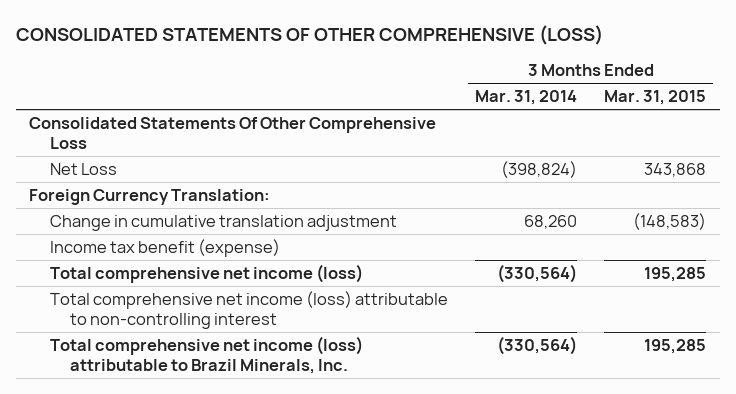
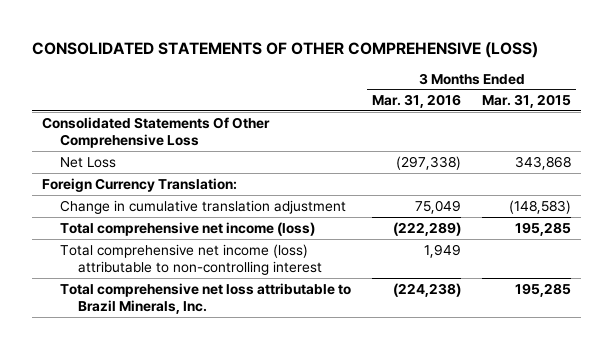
- | 3 Months Ended Mar. 31, 2014 | 3 Months Ended Mar. 31, 2015
+ | 3 Months Ended Mar. 31, 2016 | 3 Months Ended Mar. 31, 2015
- Income tax benefit (expense)
- Total comprehensive net income (loss) attributable to Brazil Minerals, Inc. | (330,564) | 195,285
+ Total comprehensive net loss attributable to Brazil Minerals, Inc. | (224,238) | 195,285

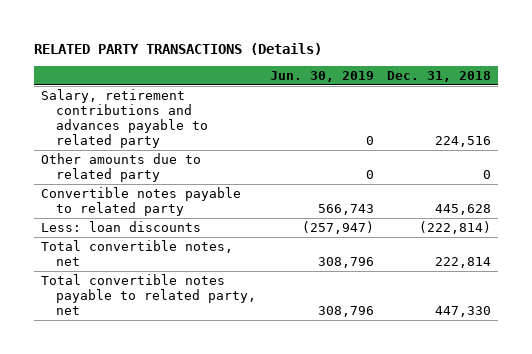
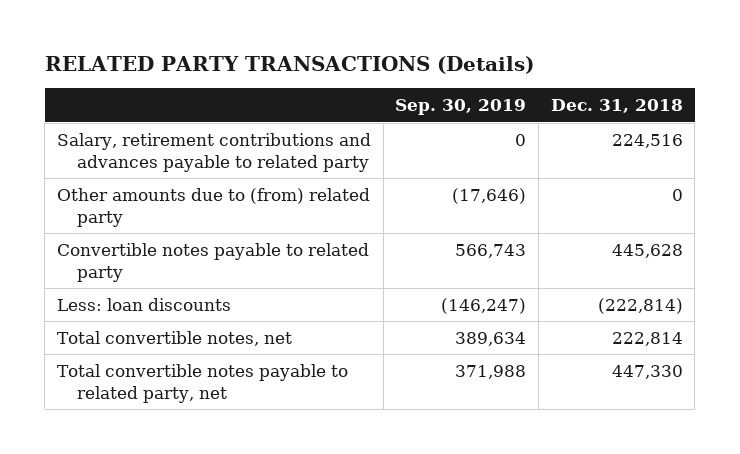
- | Jun. 30, 2019 | Dec. 31, 2018
+ | Sep. 30, 2019 | Dec. 31, 2018
- Other amounts due to related party | 0 | 0
+ Other amounts due to (from) related party | (17,646) | 0

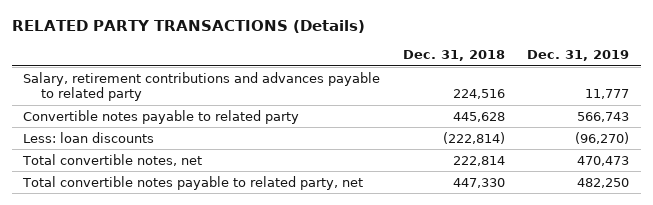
- | Sep. 30, 2019 | Dec. 31, 2018
+ | Dec. 31, 2018 | Dec. 31, 2019
- Other amounts due to (from) related party | (17,646) | 0

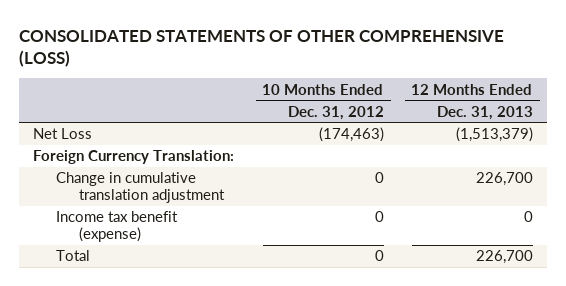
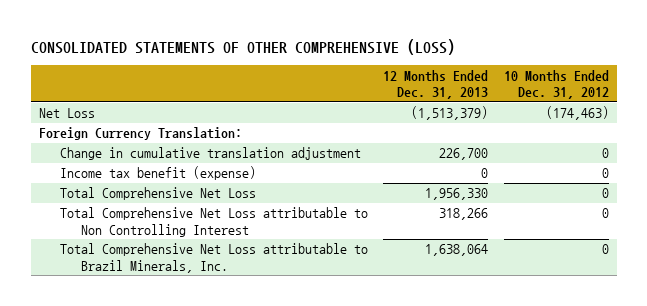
- | 10 Months Ended Dec. 31, 2012 | 12 Months Ended Dec. 31, 2013
+ | 12 Months Ended Dec. 31, 2013 | 10 Months Ended Dec. 31, 2012
- Total | 0 | 226,700
+ Total Comprehensive Net Loss | 1,956,330 | 0
+ Total Comprehensive Net Loss attributable to Non Controlling Interest | 318,266 | 0
+ Total Comprehensive Net Loss attributable to Brazil Minerals, Inc. | 1,638,064 | 0

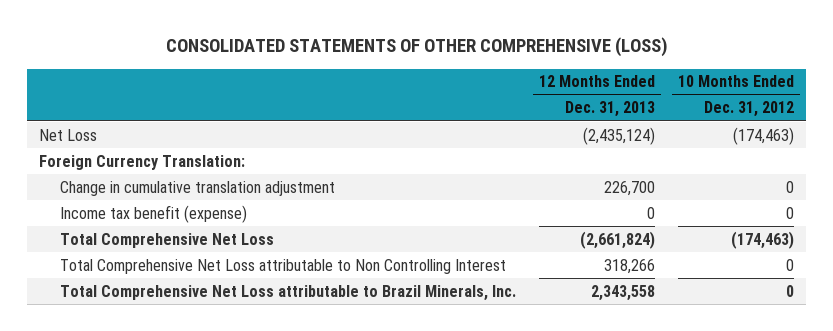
- Net Loss | (1,513,379) | (174,463)
+ Net Loss | (2,435,124) | (174,463)
- Total Comprehensive Net Loss | 1,956,330 | 0
+ Total Comprehensive Net Loss | (2,661,824) | (174,463)
- Total Comprehensive Net Loss attributable to Brazil Minerals, Inc. | 1,638,064 | 0
+ Total Comprehensive Net Loss attributable to Brazil Minerals, Inc. | 2,343,558 | 0

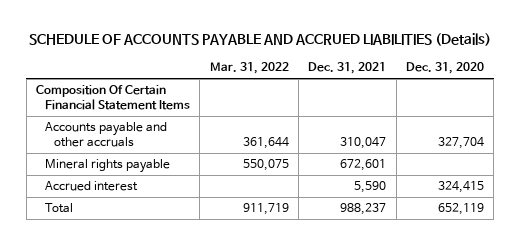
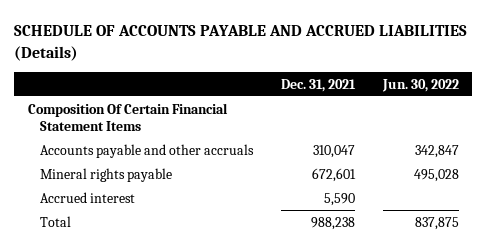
- | Mar. 31, 2022 | Dec. 31, 2021 | Dec. 31, 2020
+ | Dec. 31, 2021 | Jun. 30, 2022
- Total | 911,719 | 988,237 | 652,119
+ Total | 988,238 | 837,875

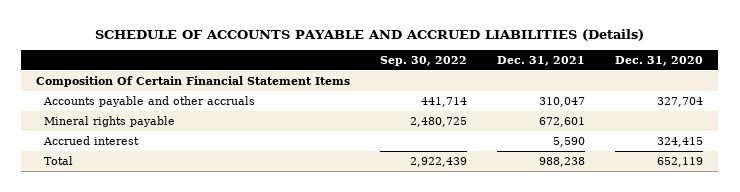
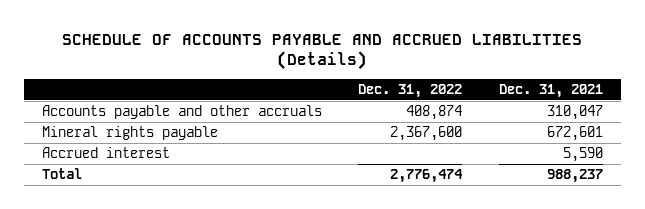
- | Sep. 30, 2022 | Dec. 31, 2021 | Dec. 31, 2020
+ | Dec. 31, 2022 | Dec. 31, 2021
- Composition Of Certain Financial Statement Items
- Total | 2,922,439 | 988,238 | 652,119
+ Total | 2,776,474 | 988,237

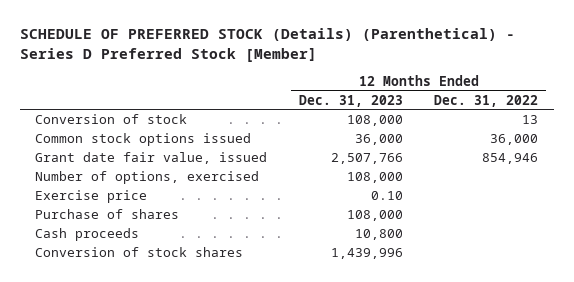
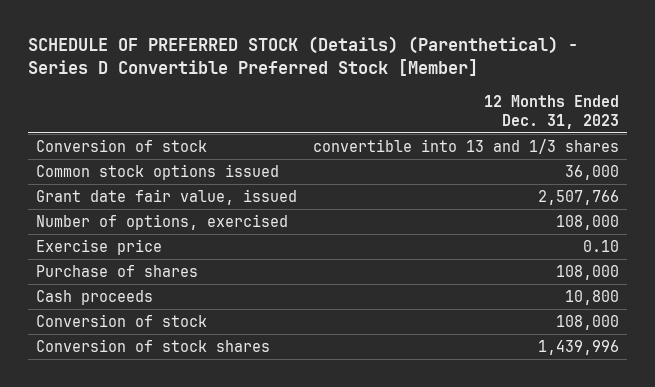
- SCHEDULE OF PREFERRED STOCK (Details) (Parenthetical) - Series D Preferred Stock [Member]
+ SCHEDULE OF PREFERRED STOCK (Details) (Parenthetical) - Series D Convertible Preferred Stock [Member]
- | 12 Months Ended Dec. 31, 2023 | 12 Months Ended Dec. 31, 2022
+ | 12 Months Ended Dec. 31, 2023
+ Conversion of stock | convertible into 13 and 1/3 shares
moved down: Conversion of stock | 108,000

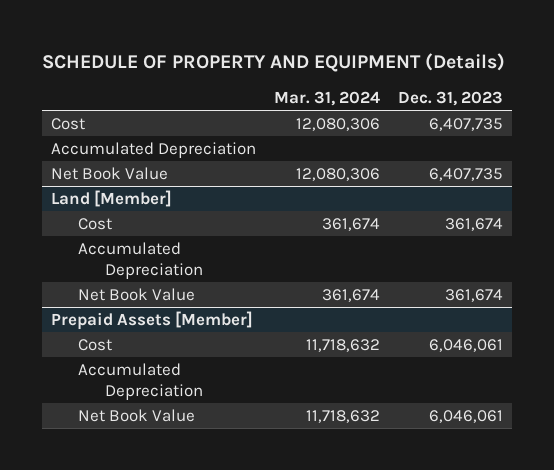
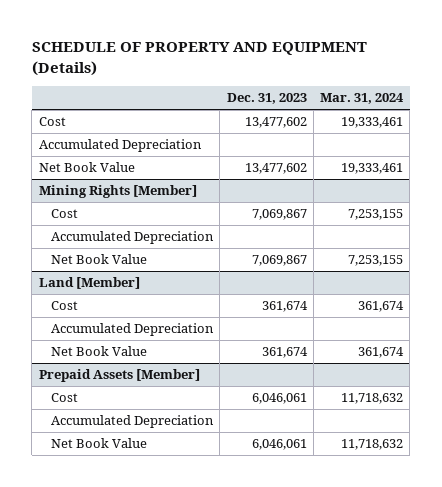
- | Mar. 31, 2024 | Dec. 31, 2023
+ | Dec. 31, 2023 | Mar. 31, 2024
- Cost | 12,080,306 | 6,407,735
+ Cost | 13,477,602 | 19,333,461
- Net Book Value | 12,080,306 | 6,407,735
+ Net Book Value | 13,477,602 | 19,333,461
+ Mining Rights [Member]
+ Cost | 7,069,867 | 7,253,155
+ Accumulated Depreciation
+ Net Book Value | 7,069,867 | 7,253,155

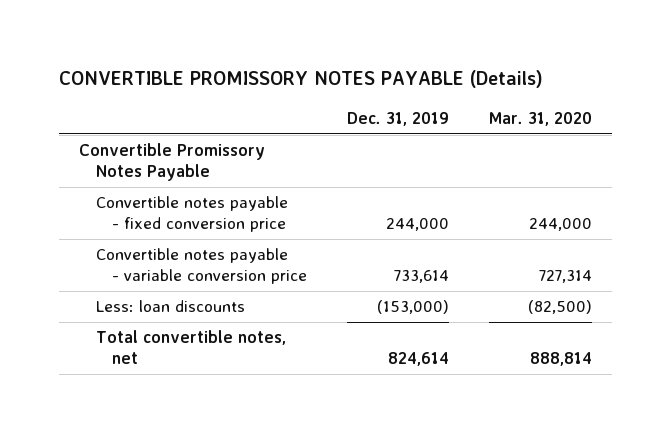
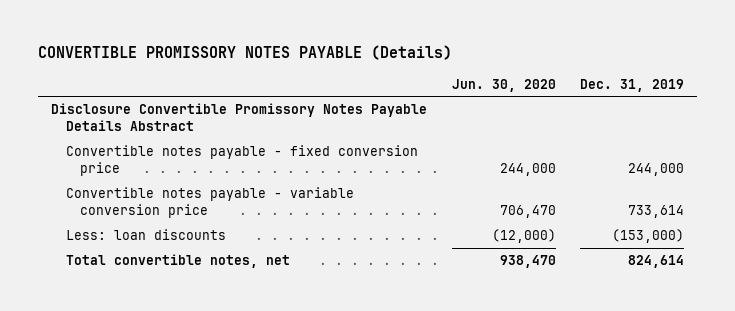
- | Dec. 31, 2019 | Mar. 31, 2020
+ | Jun. 30, 2020 | Dec. 31, 2019
- Convertible Promissory Notes Payable
+ Disclosure Convertible Promissory Notes Payable Details Abstract

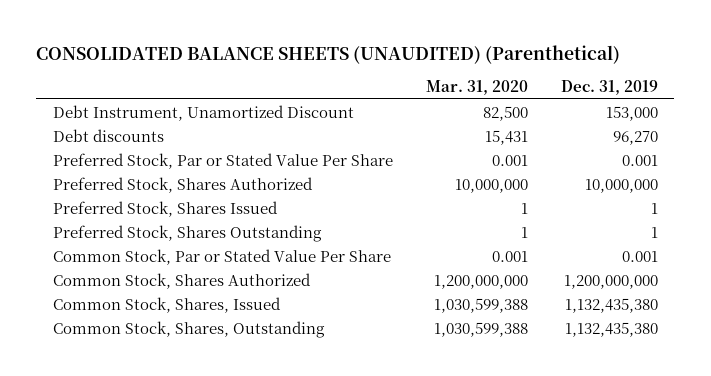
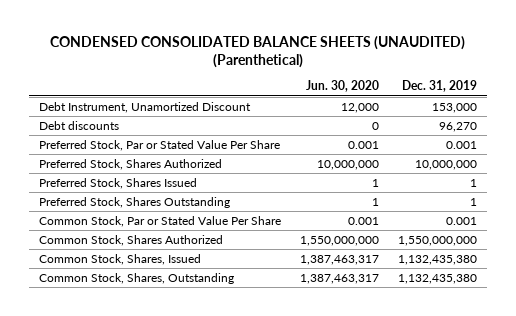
- CONSOLIDATED BALANCE SHEETS (UNAUDITED) (Parenthetical)
+ CONDENSED CONSOLIDATED BALANCE SHEETS (UNAUDITED) (Parenthetical)
- | Mar. 31, 2020 | Dec. 31, 2019
+ | Jun. 30, 2020 | Dec. 31, 2019
- Common Stock, Shares Authorized | 1,200,000,000 | 1,200,000,000
+ Common Stock, Shares Authorized | 1,550,000,000 | 1,550,000,000

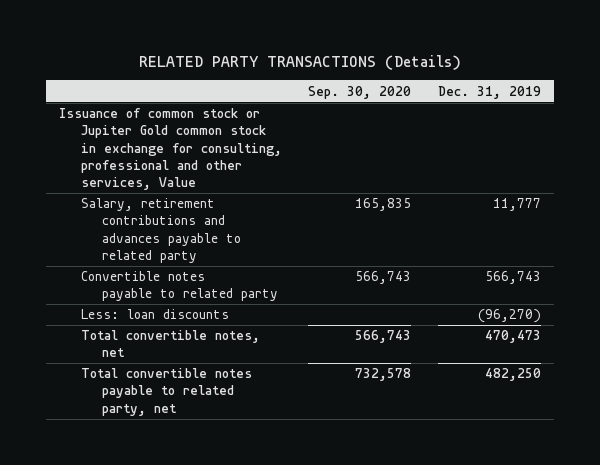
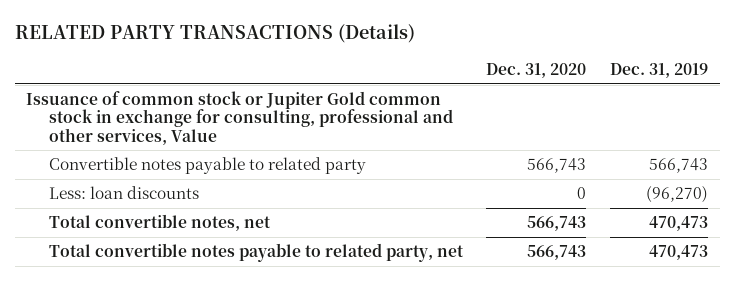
- | Sep. 30, 2020 | Dec. 31, 2019
+ | Dec. 31, 2020 | Dec. 31, 2019
- Salary, retirement contributions and advances payable to related party | 165,835 | 11,777
- Total convertible notes payable to related party, net | 732,578 | 482,250
+ Total convertible notes payable to related party, net | 566,743 | 470,473

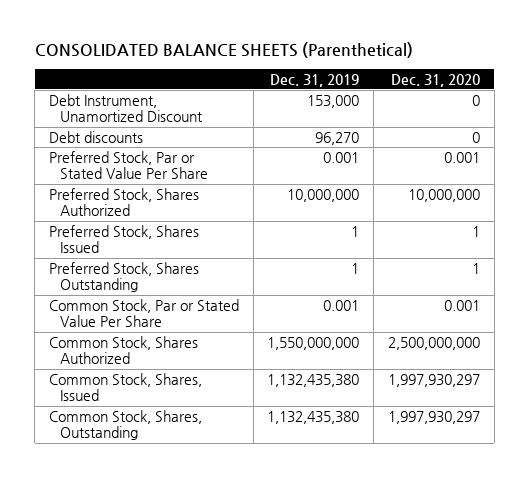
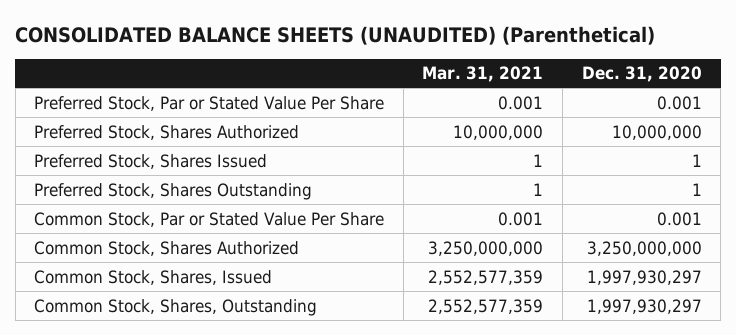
- CONSOLIDATED BALANCE SHEETS (Parenthetical)
+ CONSOLIDATED BALANCE SHEETS (UNAUDITED) (Parenthetical)
- | Dec. 31, 2019 | Dec. 31, 2020
+ | Mar. 31, 2021 | Dec. 31, 2020
- Debt Instrument, Unamortized Discount | 153,000 | 0
- Debt discounts | 96,270 | 0
- Common Stock, Shares Authorized | 1,550,000,000 | 2,500,000,000
+ Common Stock, Shares Authorized | 3,250,000,000 | 3,250,000,000

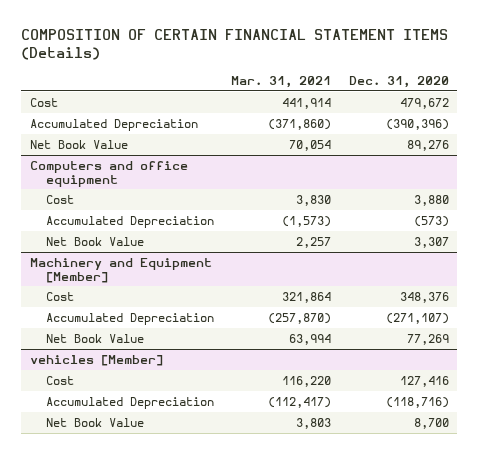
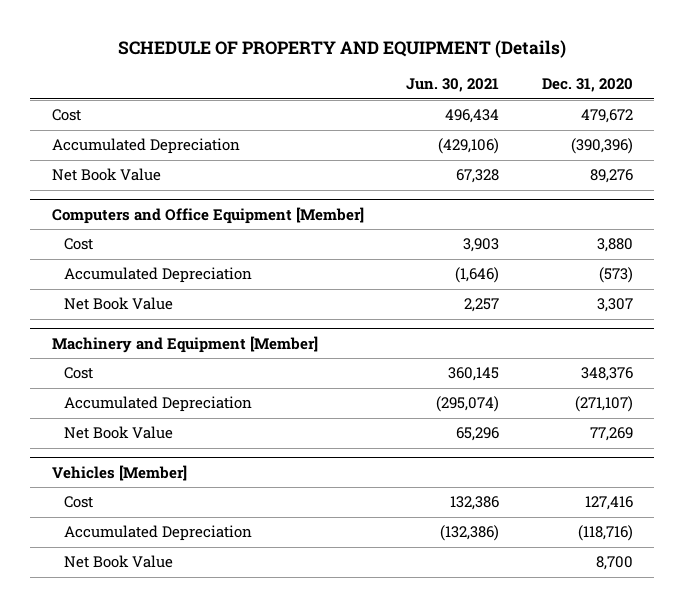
- COMPOSITION OF CERTAIN FINANCIAL STATEMENT ITEMS (Details)
+ SCHEDULE OF PROPERTY AND EQUIPMENT (Details)
- | Mar. 31, 2021 | Dec. 31, 2020
+ | Jun. 30, 2021 | Dec. 31, 2020
- Computers and office equipment
+ Computers and Office Equipment [Member]
- vehicles [Member]
+ Vehicles [Member]

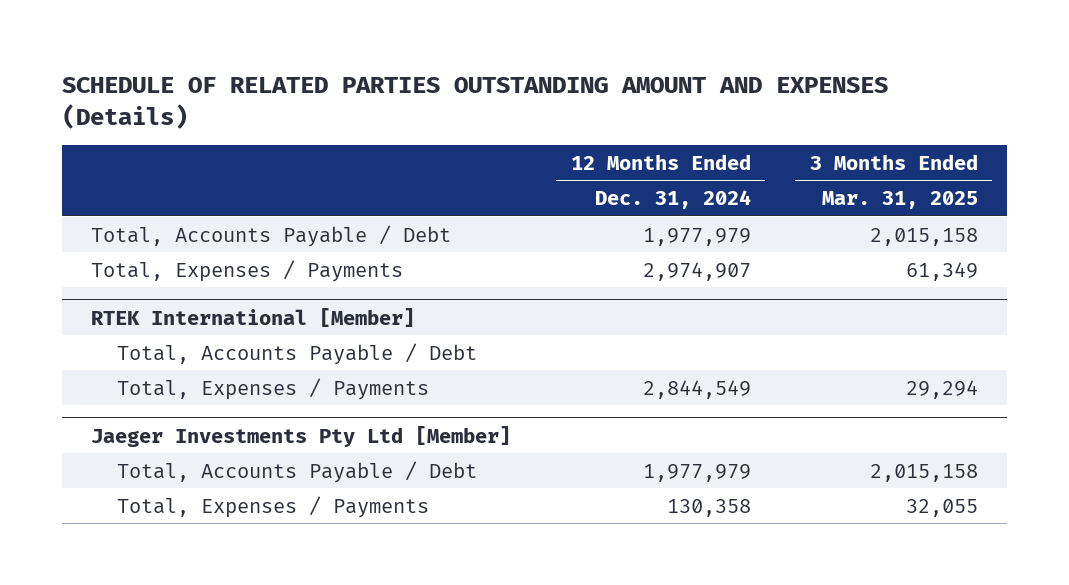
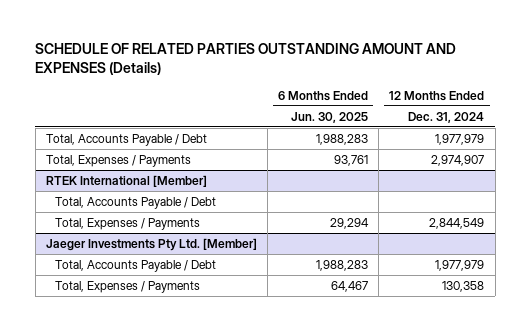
- | 12 Months Ended Dec. 31, 2024 | 3 Months Ended Mar. 31, 2025
+ | 6 Months Ended Jun. 30, 2025 | 12 Months Ended Dec. 31, 2024
- Jaeger Investments Pty Ltd [Member]
+ Jaeger Investments Pty Ltd. [Member]

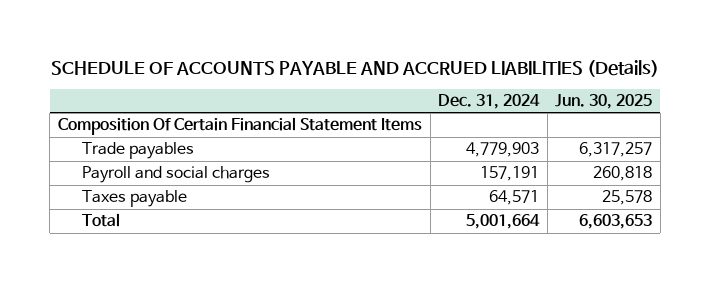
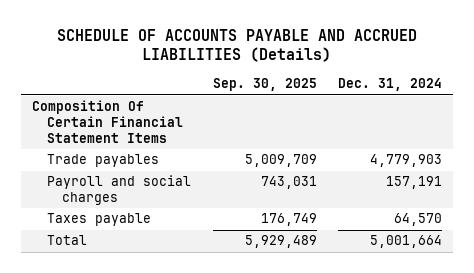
- | Dec. 31, 2024 | Jun. 30, 2025
+ | Sep. 30, 2025 | Dec. 31, 2024
- Taxes payable | 64,571 | 25,578
+ Taxes payable | 176,749 | 64,570

